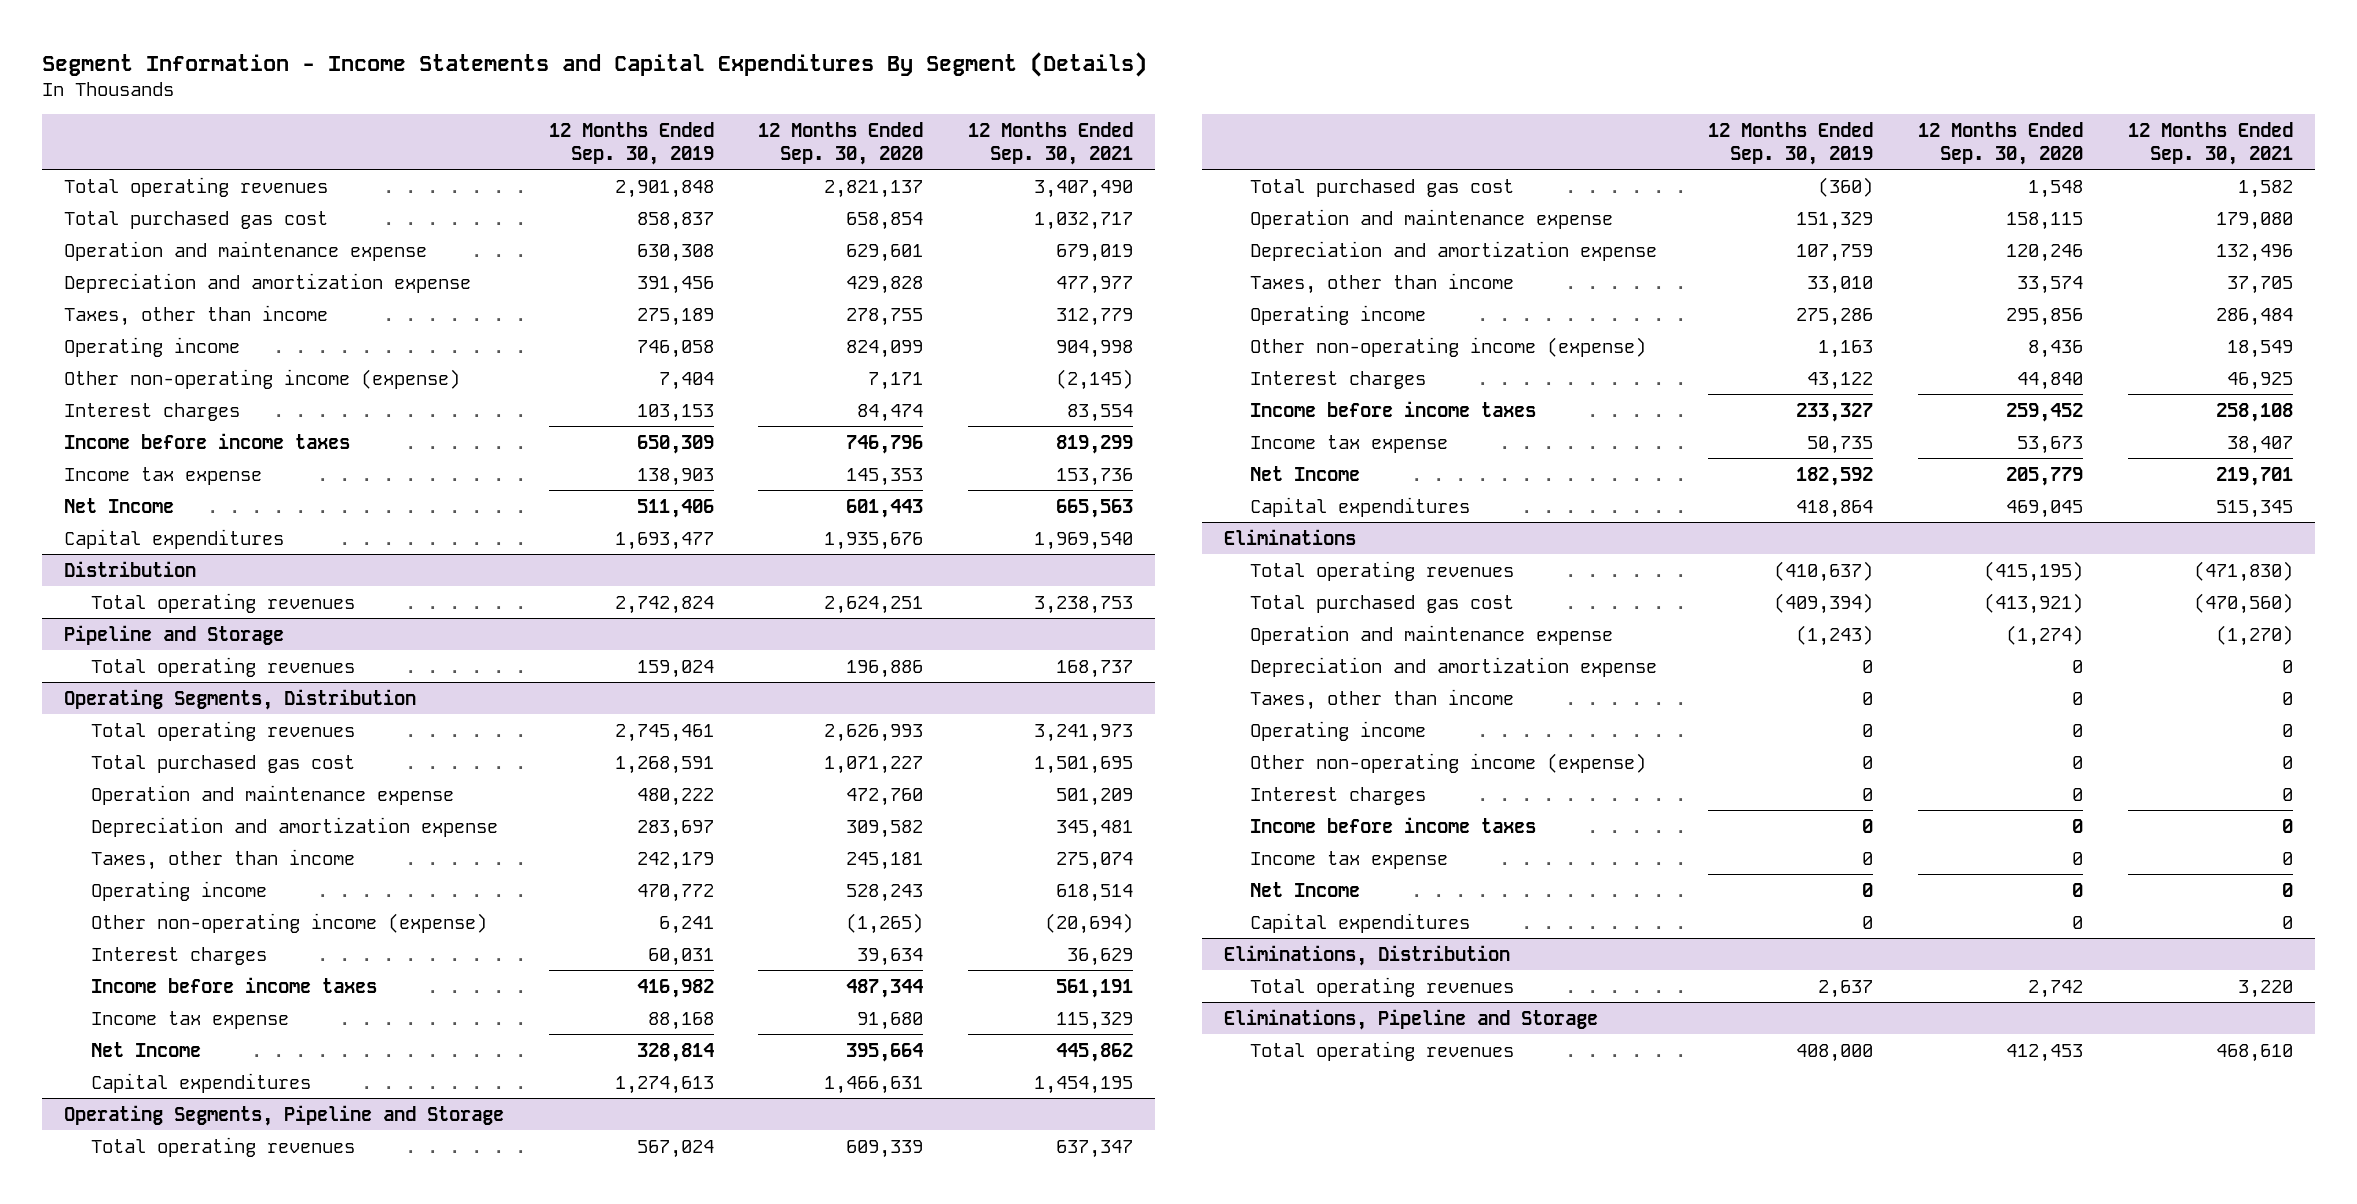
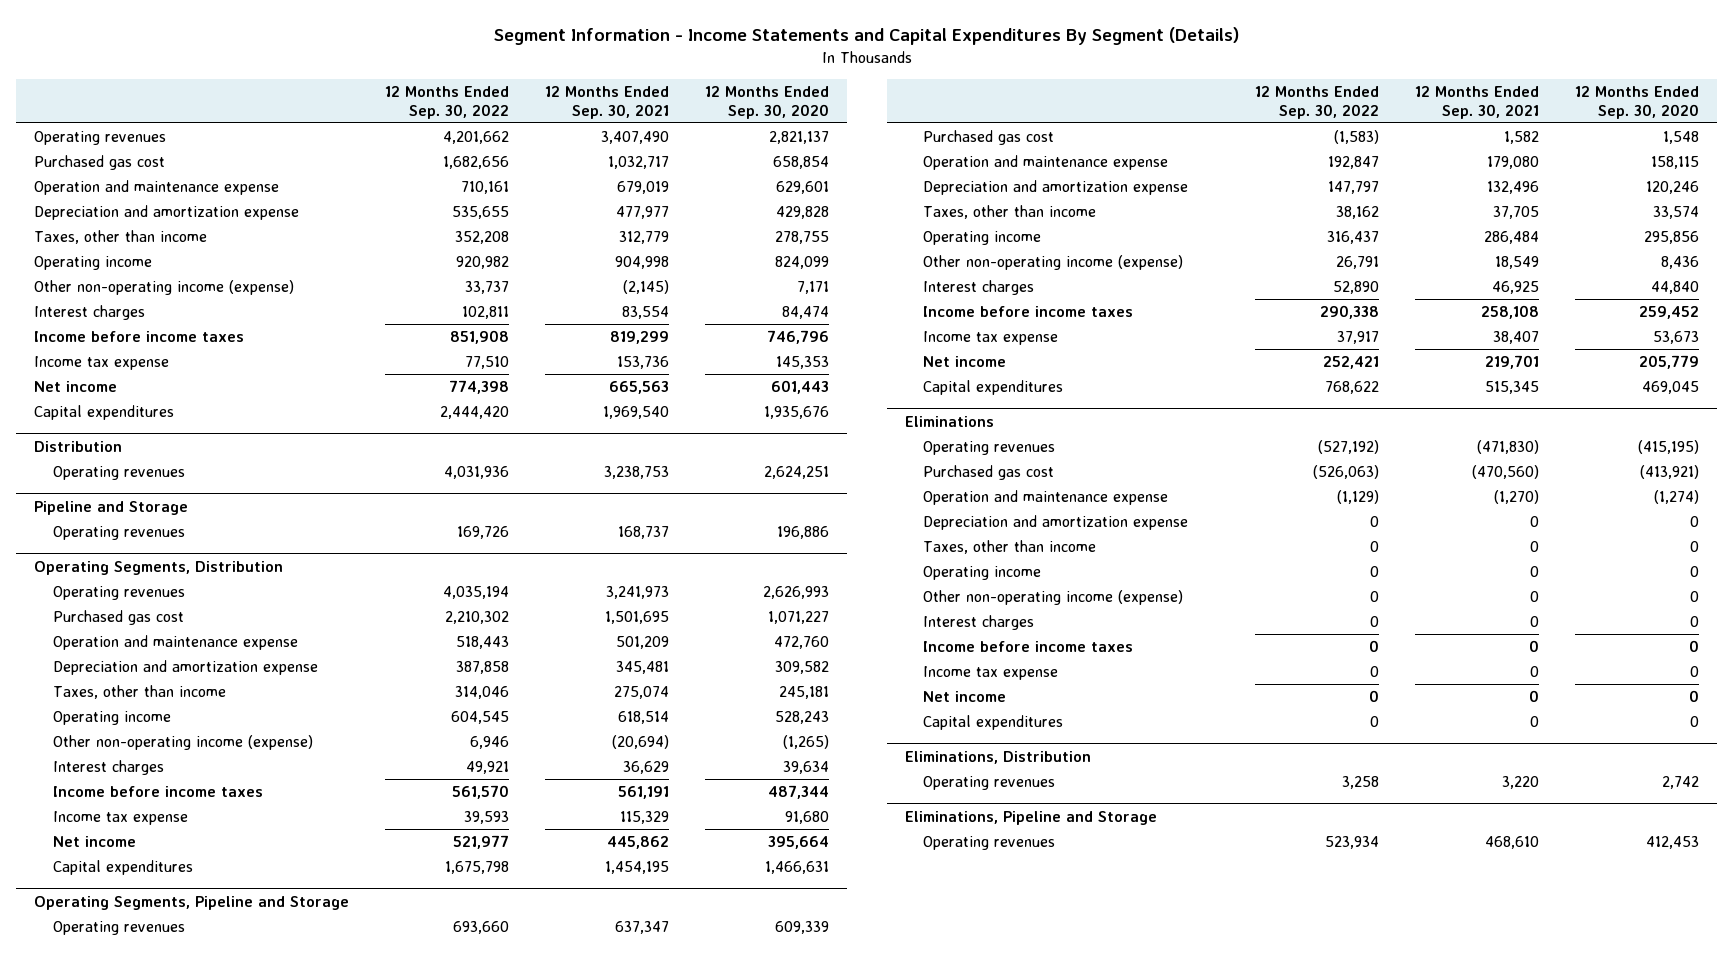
- | 12 Months Ended Sep. 30, 2019 | 12 Months Ended Sep. 30, 2020 | 12 Months Ended Sep. 30, 2021
+ | 12 Months Ended Sep. 30, 2022 | 12 Months Ended Sep. 30, 2021 | 12 Months Ended Sep. 30, 2020
- Total operating revenues | 2,901,848 | 2,821,137 | 3,407,490
- Total purchased gas cost | 858,837 | 658,854 | 1,032,717
+ Operating revenues | 4,201,662 | 3,407,490 | 2,821,137
+ Purchased gas cost | 1,682,656 | 1,032,717 | 658,854
- Net Income | 511,406 | 601,443 | 665,563
+ Net income | 774,398 | 665,563 | 601,443
@ Distribution
- Total operating revenues | 2,742,824 | 2,624,251 | 3,238,753
+ Operating revenues | 4,031,936 | 3,238,753 | 2,624,251
@ Pipeline and Storage
- Total operating revenues | 159,024 | 196,886 | 168,737
+ Operating revenues | 169,726 | 168,737 | 196,886
@ Operating Segments, Distribution
- Total operating revenues | 2,745,461 | 2,626,993 | 3,241,973
- Total purchased gas cost | 1,268,591 | 1,071,227 | 1,501,695
+ Operating revenues | 4,035,194 | 3,241,973 | 2,626,993
+ Purchased gas cost | 2,210,302 | 1,501,695 | 1,071,227
- Net Income | 328,814 | 395,664 | 445,862
+ Net income | 521,977 | 445,862 | 395,664
@ Operating Segments, Pipeline and Storage
- Total operating revenues | 567,024 | 609,339 | 637,347
- Total purchased gas cost | (360) | 1,548 | 1,582
+ Operating revenues | 693,660 | 637,347 | 609,339
+ Purchased gas cost | (1,583) | 1,582 | 1,548
- Net Income | 182,592 | 205,779 | 219,701
+ Net income | 252,421 | 219,701 | 205,779
@ Eliminations
- Total operating revenues | (410,637) | (415,195) | (471,830)
- Total purchased gas cost | (409,394) | (413,921) | (470,560)
+ Operating revenues | (527,192) | (471,830) | (415,195)
+ Purchased gas cost | (526,063) | (470,560) | (413,921)
- Net Income | 0 | 0 | 0
+ Net income | 0 | 0 | 0
@ Eliminations, Distribution
- Total operating revenues | 2,637 | 2,742 | 3,220
+ Operating revenues | 3,258 | 3,220 | 2,742
@ Eliminations, Pipeline and Storage
- Total operating revenues | 408,000 | 412,453 | 468,610
+ Operating revenues | 523,934 | 468,610 | 412,453

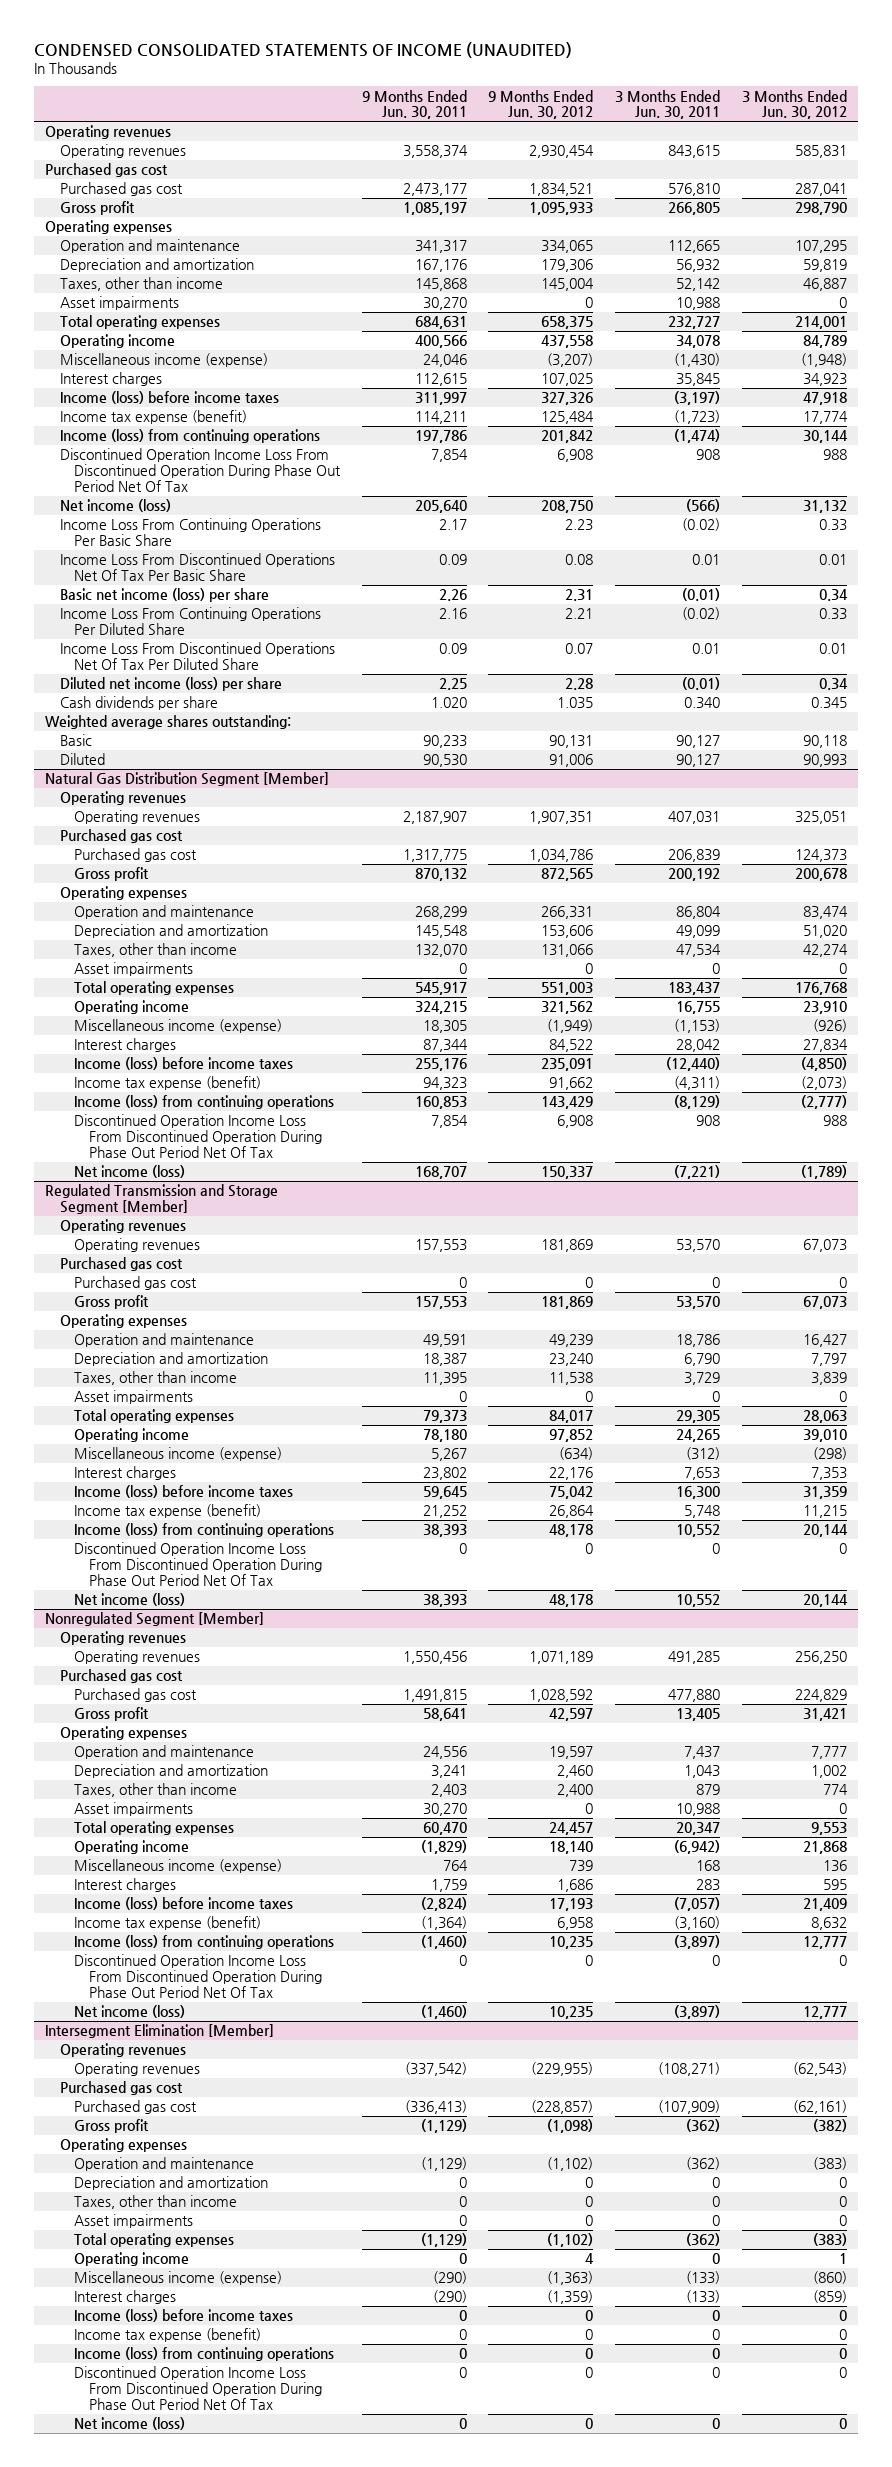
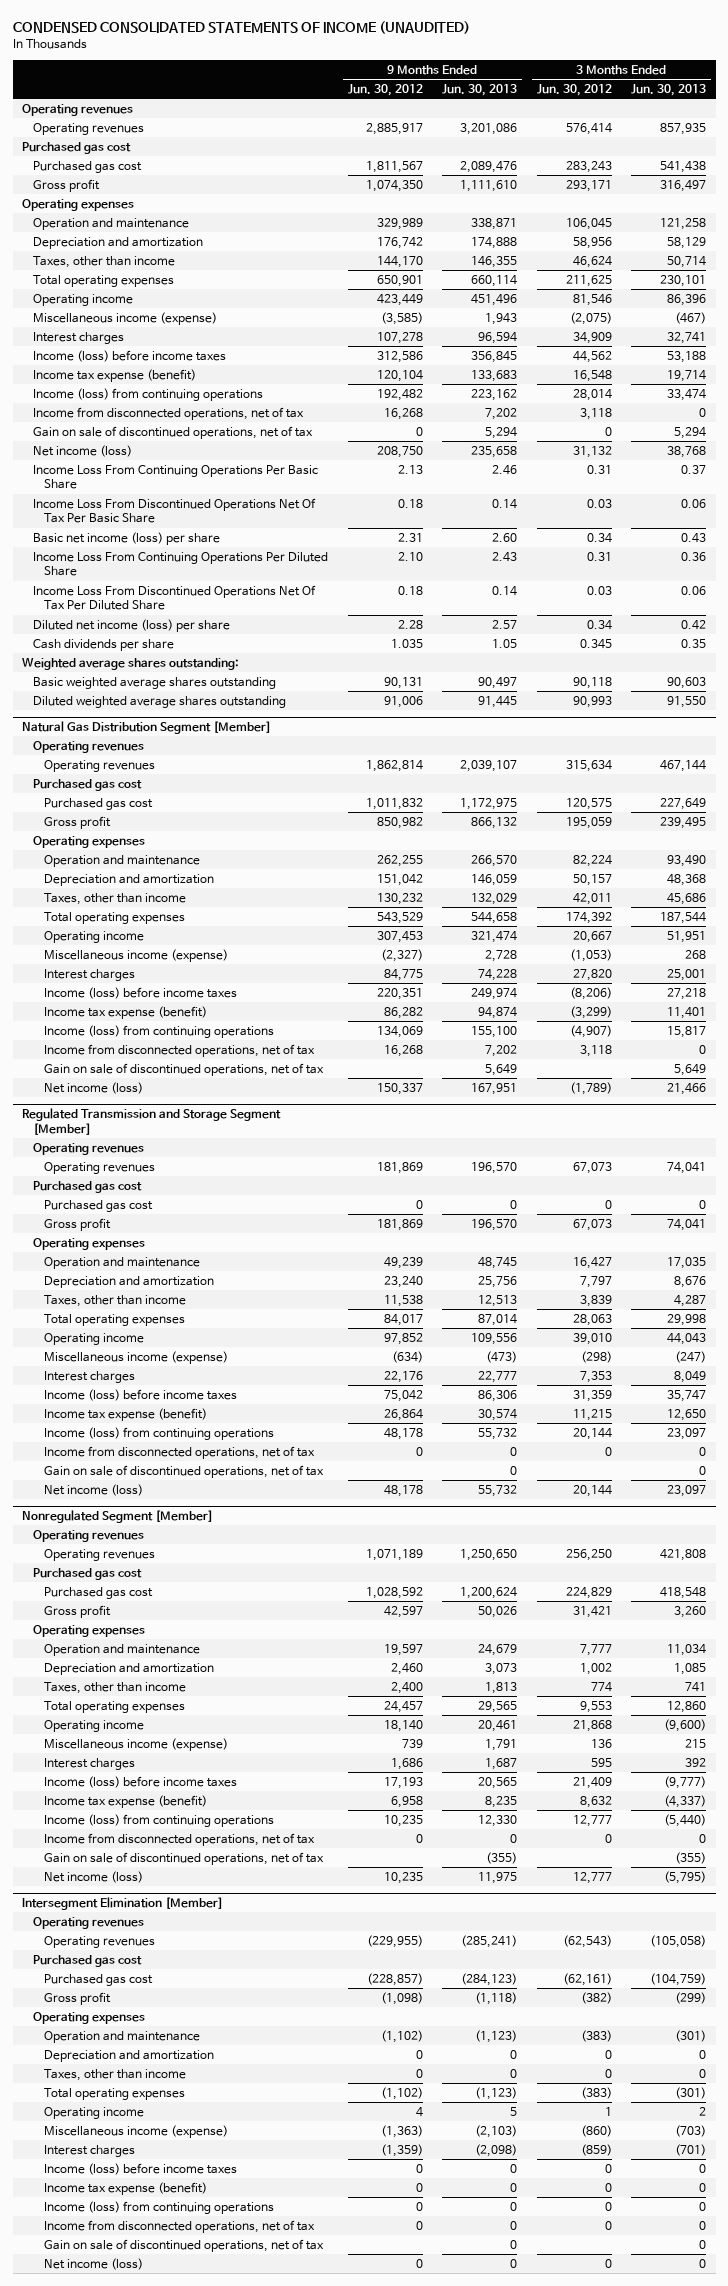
- | 9 Months Ended Jun. 30, 2011 | 9 Months Ended Jun. 30, 2012 | 3 Months Ended Jun. 30, 2011 | 3 Months Ended Jun. 30, 2012
+ | 9 Months Ended Jun. 30, 2012 | 9 Months Ended Jun. 30, 2013 | 3 Months Ended Jun. 30, 2012 | 3 Months Ended Jun. 30, 2013
- Operating revenues | 3,558,374 | 2,930,454 | 843,615 | 585,831
+ Operating revenues | 2,885,917 | 3,201,086 | 576,414 | 857,935
- Purchased gas cost | 2,473,177 | 1,834,521 | 576,810 | 287,041
- Gross profit | 1,085,197 | 1,095,933 | 266,805 | 298,790
+ Purchased gas cost | 1,811,567 | 2,089,476 | 283,243 | 541,438
+ Gross profit | 1,074,350 | 1,111,610 | 293,171 | 316,497
- Operation and maintenance | 341,317 | 334,065 | 112,665 | 107,295
- Depreciation and amortization | 167,176 | 179,306 | 56,932 | 59,819
- Taxes, other than income | 145,868 | 145,004 | 52,142 | 46,887
- Asset impairments | 30,270 | 0 | 10,988 | 0
- Total operating expenses | 684,631 | 658,375 | 232,727 | 214,001
- Operating income | 400,566 | 437,558 | 34,078 | 84,789
- Miscellaneous income (expense) | 24,046 | (3,207) | (1,430) | (1,948)
- Interest charges | 112,615 | 107,025 | 35,845 | 34,923
- Income (loss) before income taxes | 311,997 | 327,326 | (3,197) | 47,918
- Income tax expense (benefit) | 114,211 | 125,484 | (1,723) | 17,774
- Income (loss) from continuing operations | 197,786 | 201,842 | (1,474) | 30,144
- Discontinued Operation Income Loss From Discontinued Operation During Phase Out Period Net Of Tax | 7,854 | 6,908 | 908 | 988
+ Operation and maintenance | 329,989 | 338,871 | 106,045 | 121,258
+ Depreciation and amortization | 176,742 | 174,888 | 58,956 | 58,129
+ Taxes, other than income | 144,170 | 146,355 | 46,624 | 50,714
+ Total operating expenses | 650,901 | 660,114 | 211,625 | 230,101
+ Operating income | 423,449 | 451,496 | 81,546 | 86,396
+ Miscellaneous income (expense) | (3,585) | 1,943 | (2,075) | (467)
+ Interest charges | 107,278 | 96,594 | 34,909 | 32,741
+ Income (loss) before income taxes | 312,586 | 356,845 | 44,562 | 53,188
+ Income tax expense (benefit) | 120,104 | 133,683 | 16,548 | 19,714
+ Income (loss) from continuing operations | 192,482 | 223,162 | 28,014 | 33,474
+ Income from disconnected operations, net of tax | 16,268 | 7,202 | 3,118 | 0
+ Gain on sale of discontinued operations, net of tax | 0 | 5,294 | 0 | 5,294
- Income Loss From Continuing Operations Per Basic Share | 2.17 | 2.23 | (0.02) | 0.33
- Income Loss From Discontinued Operations Net Of Tax Per Basic Share | 0.09 | 0.08 | 0.01 | 0.01
+ Income Loss From Continuing Operations Per Basic Share | 2.13 | 2.46 | 0.31 | 0.37
+ Income Loss From Discontinued Operations Net Of Tax Per Basic Share | 0.18 | 0.14 | 0.03 | 0.06
- Income Loss From Continuing Operations Per Diluted Share | 2.16 | 2.21 | (0.02) | 0.33
- Income Loss From Discontinued Operations Net Of Tax Per Diluted Share | 0.09 | 0.07 | 0.01 | 0.01
+ Income Loss From Continuing Operations Per Diluted Share | 2.10 | 2.43 | 0.31 | 0.36
+ Income Loss From Discontinued Operations Net Of Tax Per Diluted Share | 0.18 | 0.14 | 0.03 | 0.06
- Basic | 90,233 | 90,131 | 90,127 | 90,118
- Diluted | 90,530 | 91,006 | 90,127 | 90,993
+ Basic weighted average shares outstanding | 90,131 | 90,497 | 90,118 | 90,603
+ Diluted weighted average shares outstanding | 91,006 | 91,445 | 90,993 | 91,550
@ Natural Gas Distribution Segment [Member]
- Operating revenues | 2,187,907 | 1,907,351 | 407,031 | 325,051
+ Operating revenues | 1,862,814 | 2,039,107 | 315,634 | 467,144
- Purchased gas cost | 1,317,775 | 1,034,786 | 206,839 | 124,373
- Gross profit | 870,132 | 872,565 | 200,192 | 200,678
+ Purchased gas cost | 1,011,832 | 1,172,975 | 120,575 | 227,649
+ Gross profit | 850,982 | 866,132 | 195,059 | 239,495
- Operation and maintenance | 268,299 | 266,331 | 86,804 | 83,474
- Depreciation and amortization | 145,548 | 153,606 | 49,099 | 51,020
- Taxes, other than income | 132,070 | 131,066 | 47,534 | 42,274
- Asset impairments | 0 | 0 | 0 | 0
- Total operating expenses | 545,917 | 551,003 | 183,437 | 176,768
- Operating income | 324,215 | 321,562 | 16,755 | 23,910
- Miscellaneous income (expense) | 18,305 | (1,949) | (1,153) | (926)
- Interest charges | 87,344 | 84,522 | 28,042 | 27,834
- Income (loss) before income taxes | 255,176 | 235,091 | (12,440) | (4,850)
- Income tax expense (benefit) | 94,323 | 91,662 | (4,311) | (2,073)
- Income (loss) from continuing operations | 160,853 | 143,429 | (8,129) | (2,777)
- Discontinued Operation Income Loss From Discontinued Operation During Phase Out Period Net Of Tax | 7,854 | 6,908 | 908 | 988
+ Operation and maintenance | 262,255 | 266,570 | 82,224 | 93,490
+ Depreciation and amortization | 151,042 | 146,059 | 50,157 | 48,368
+ Taxes, other than income | 130,232 | 132,029 | 42,011 | 45,686
+ Total operating expenses | 543,529 | 544,658 | 174,392 | 187,544
+ Operating income | 307,453 | 321,474 | 20,667 | 51,951
+ Miscellaneous income (expense) | (2,327) | 2,728 | (1,053) | 268
+ Interest charges | 84,775 | 74,228 | 27,820 | 25,001
+ Income (loss) before income taxes | 220,351 | 249,974 | (8,206) | 27,218
+ Income tax expense (benefit) | 86,282 | 94,874 | (3,299) | 11,401
+ Income (loss) from continuing operations | 134,069 | 155,100 | (4,907) | 15,817
+ Income from disconnected operations, net of tax | 16,268 | 7,202 | 3,118 | 0
+ Gain on sale of discontinued operations, net of tax | | 5,649 | | 5,649
@ Regulated Transmission and Storage Segment [Member]
- Asset impairments | 0 | 0 | 0 | 0
- Discontinued Operation Income Loss From Discontinued Operation During Phase Out Period Net Of Tax | 0 | 0 | 0 | 0
+ Income from disconnected operations, net of tax | 0 | 0 | 0 | 0
+ Gain on sale of discontinued operations, net of tax | | 0 | | 0
@ Nonregulated Segment [Member]
- Asset impairments | 30,270 | 0 | 10,988 | 0
- Discontinued Operation Income Loss From Discontinued Operation During Phase Out Period Net Of Tax | 0 | 0 | 0 | 0
+ Income from disconnected operations, net of tax | 0 | 0 | 0 | 0
+ Gain on sale of discontinued operations, net of tax | | (355) | | (355)
@ Intersegment Elimination [Member]
- Asset impairments | 0 | 0 | 0 | 0
- Discontinued Operation Income Loss From Discontinued Operation During Phase Out Period Net Of Tax | 0 | 0 | 0 | 0
+ Income from disconnected operations, net of tax | 0 | 0 | 0 | 0
+ Gain on sale of discontinued operations, net of tax | | 0 | | 0

